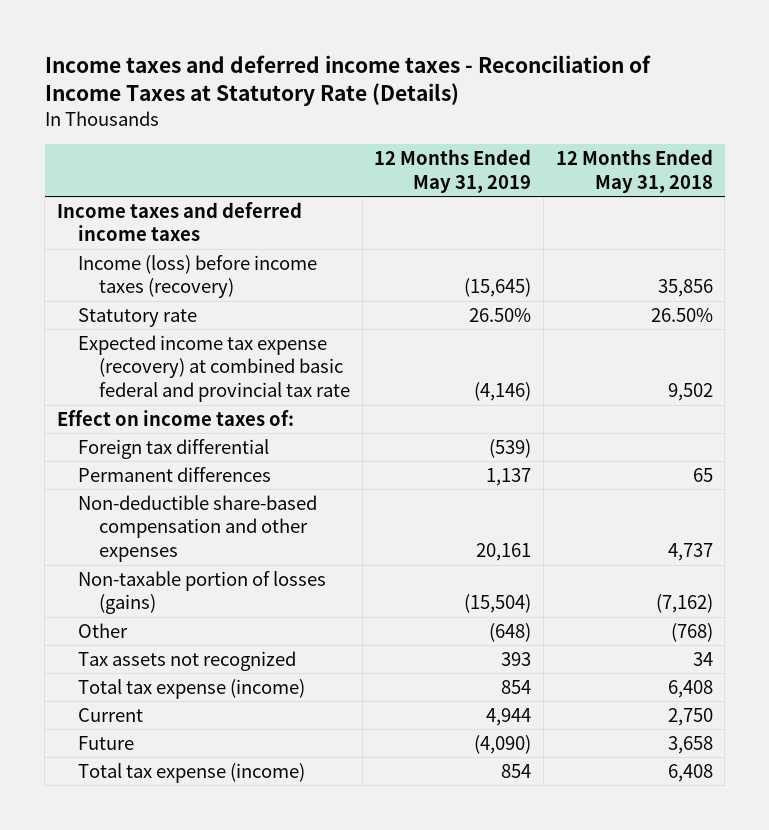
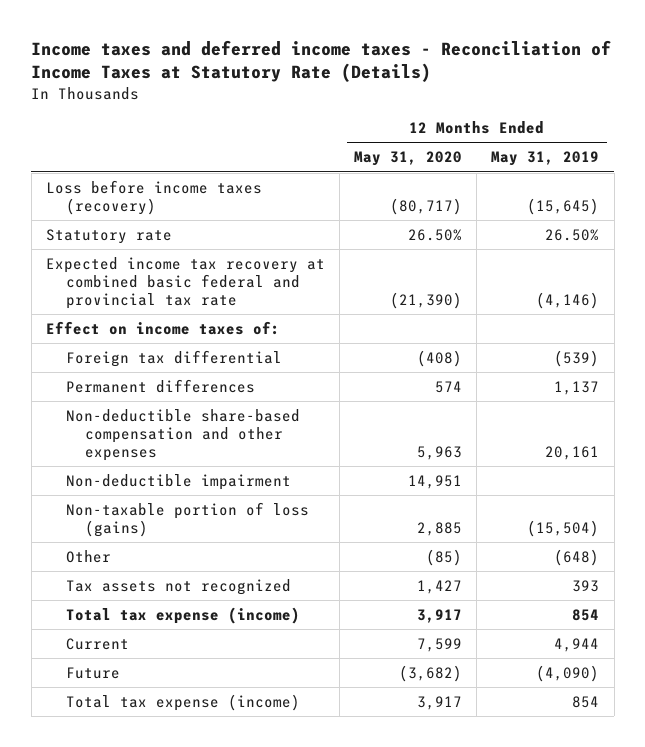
- | 12 Months Ended May 31, 2019 | 12 Months Ended May 31, 2018
+ | 12 Months Ended May 31, 2020 | 12 Months Ended May 31, 2019
- Income taxes and deferred income taxes
- Income (loss) before income taxes (recovery) | (15,645) | 35,856
+ Loss before income taxes (recovery) | (80,717) | (15,645)
- Expected income tax expense (recovery) at combined basic federal and provincial tax rate | (4,146) | 9,502
+ Expected income tax recovery at combined basic federal and provincial tax rate | (21,390) | (4,146)
- Non-taxable portion of losses (gains) | (15,504) | (7,162)
+ Non-deductible impairment | 14,951 |
+ Non-taxable portion of loss (gains) | 2,885 | (15,504)

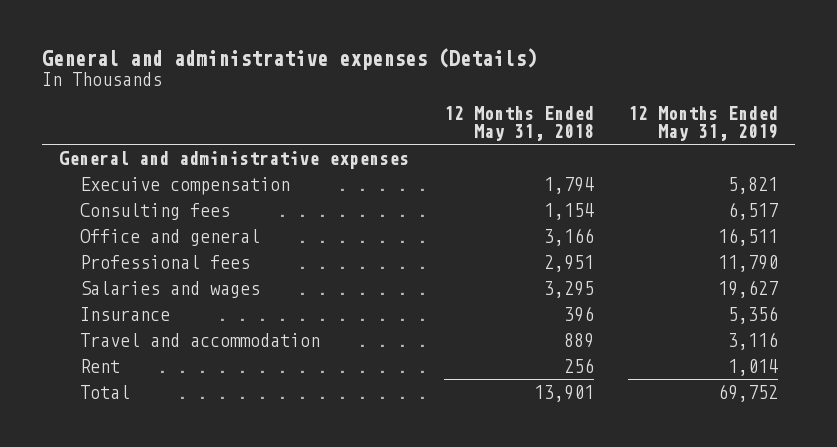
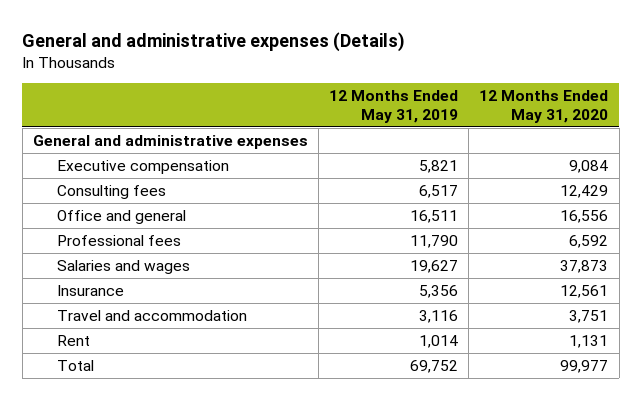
- | 12 Months Ended May 31, 2018 | 12 Months Ended May 31, 2019
+ | 12 Months Ended May 31, 2019 | 12 Months Ended May 31, 2020
- Execuive compensation | 1,794 | 5,821
+ Executive compensation | 5,821 | 9,084

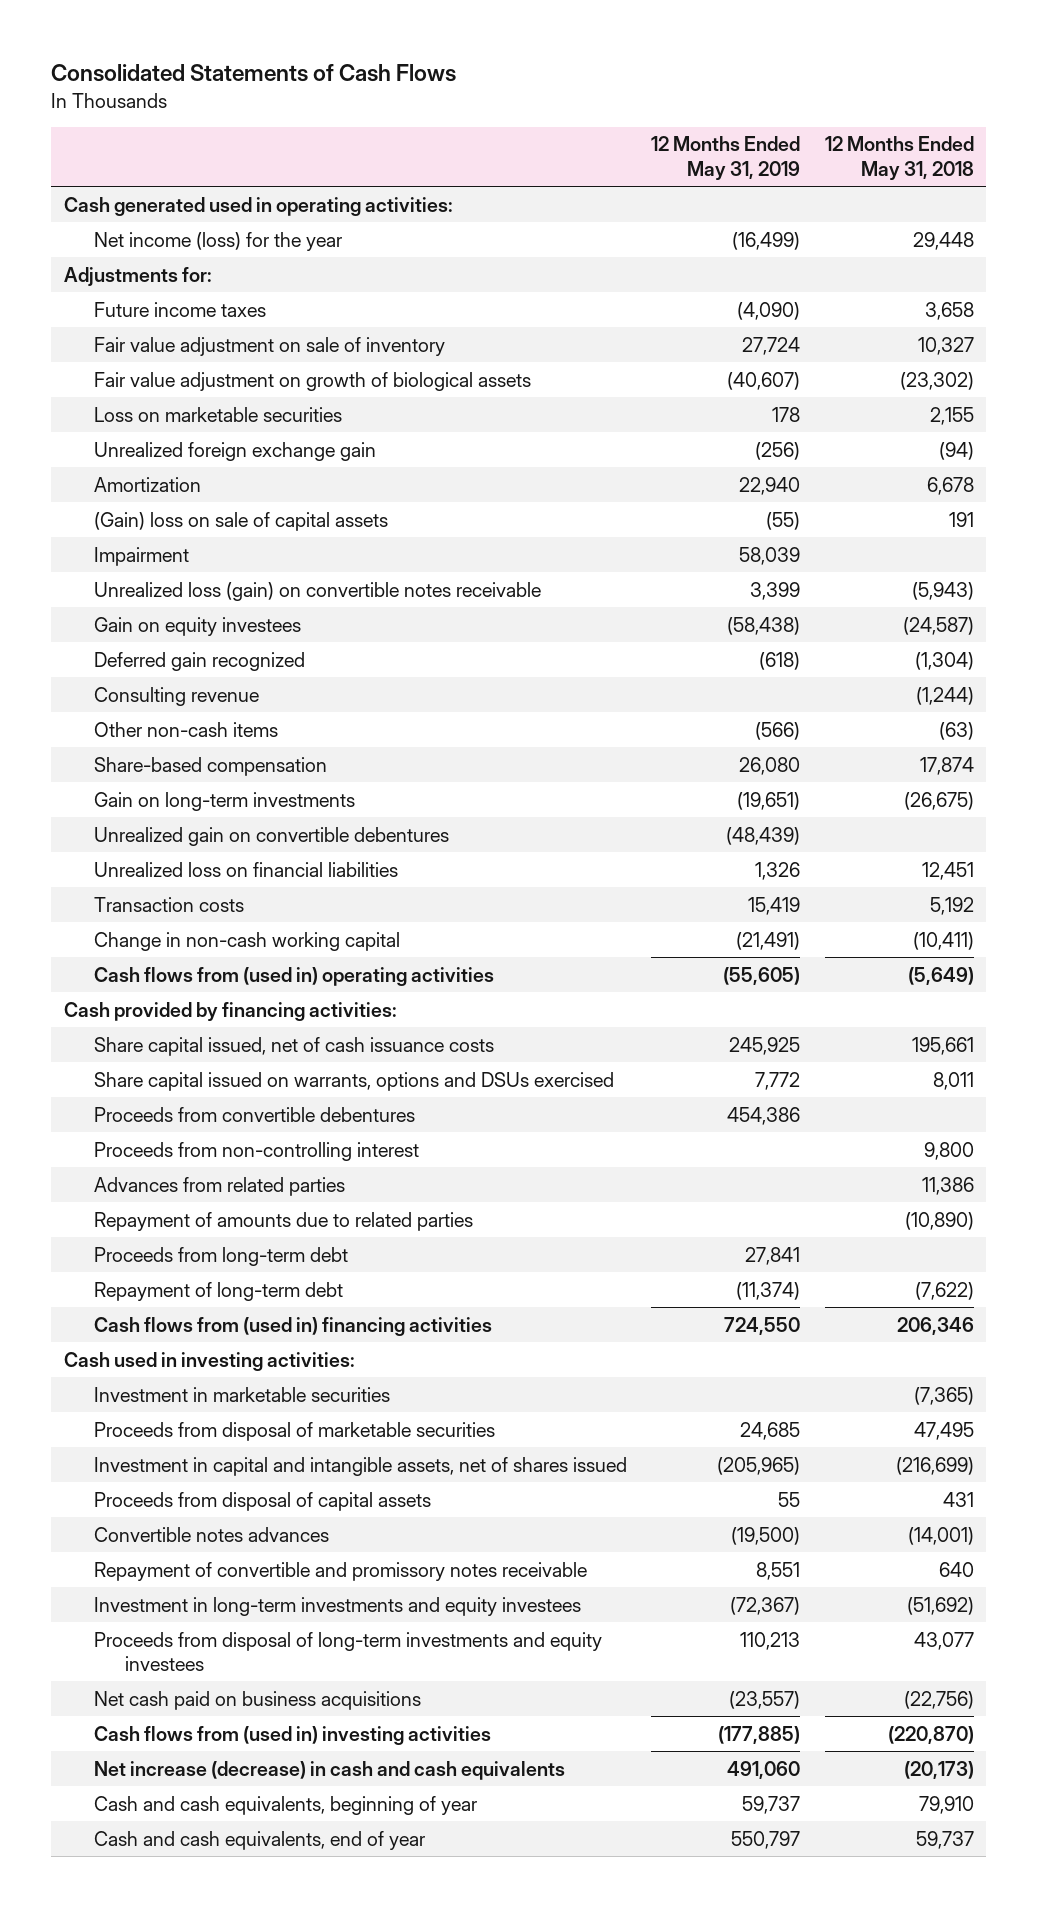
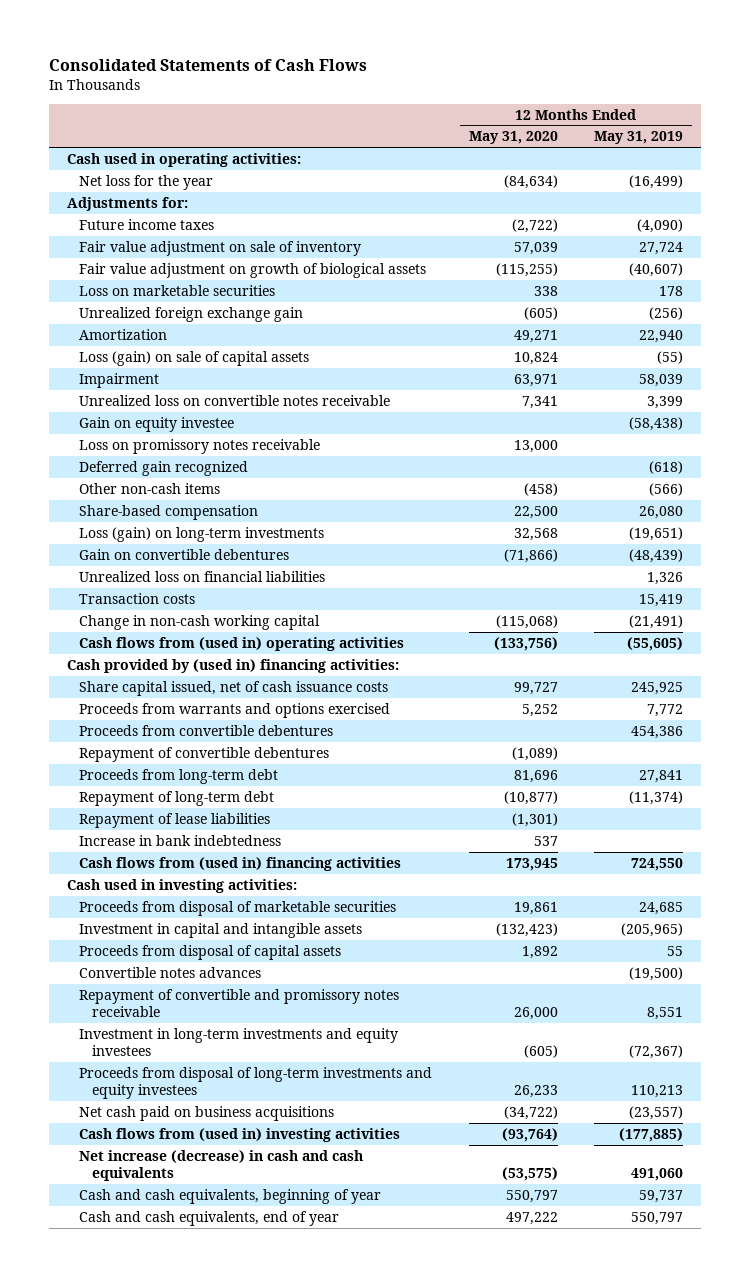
- | 12 Months Ended May 31, 2019 | 12 Months Ended May 31, 2018
+ | 12 Months Ended May 31, 2020 | 12 Months Ended May 31, 2019
- Cash generated used in operating activities:
- Net income (loss) for the year | (16,499) | 29,448
+ Cash used in operating activities:
+ Net loss for the year | (84,634) | (16,499)
- (Gain) loss on sale of capital assets | (55) | 191
+ Loss (gain) on sale of capital assets | 10,824 | (55)
- Unrealized loss (gain) on convertible notes receivable | 3,399 | (5,943)
- Gain on equity investees | (58,438) | (24,587)
+ Unrealized loss on convertible notes receivable | 7,341 | 3,399
+ Gain on equity investee | | (58,438)
+ Loss on promissory notes receivable | 13,000 |
- Consulting revenue | | (1,244)
- Gain on long-term investments | (19,651) | (26,675)
- Unrealized gain on convertible debentures | (48,439) |
+ Loss (gain) on long-term investments | 32,568 | (19,651)
+ Gain on convertible debentures | (71,866) | (48,439)
- Cash provided by financing activities:
+ Cash provided by (used in) financing activities:
- Share capital issued on warrants, options and DSUs exercised | 7,772 | 8,011
+ Proceeds from warrants and options exercised | 5,252 | 7,772
- Proceeds from non-controlling interest | | 9,800
- Advances from related parties | | 11,386
- Repayment of amounts due to related parties | | (10,890)
+ Repayment of convertible debentures | (1,089) |
+ Repayment of lease liabilities | (1,301) |
+ Increase in bank indebtedness | 537 |
- Investment in marketable securities | | (7,365)
- Investment in capital and intangible assets, net of shares issued | (205,965) | (216,699)
+ Investment in capital and intangible assets | (132,423) | (205,965)

